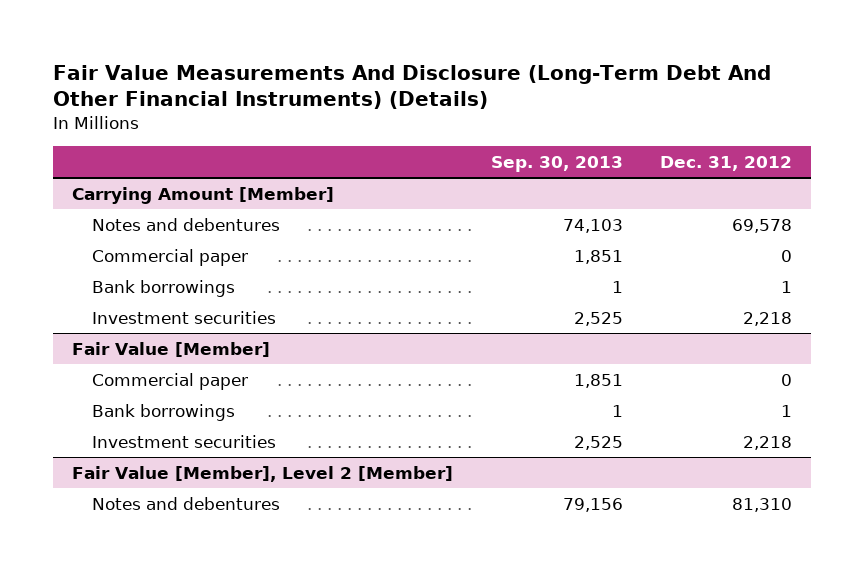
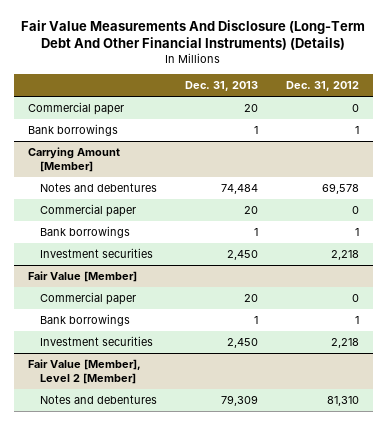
- | Sep. 30, 2013 | Dec. 31, 2012
+ | Dec. 31, 2013 | Dec. 31, 2012
+ Commercial paper | 20 | 0
+ Bank borrowings | 1 | 1

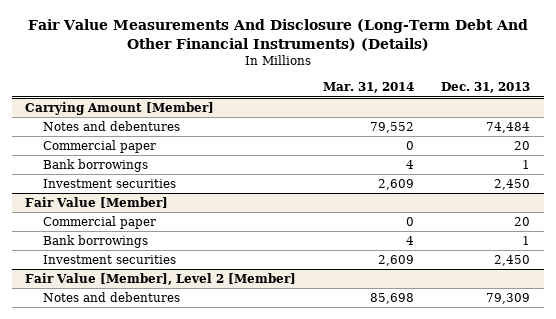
- | Dec. 31, 2013 | Dec. 31, 2012
+ | Mar. 31, 2014 | Dec. 31, 2013
- Commercial paper | 20 | 0
- Bank borrowings | 1 | 1

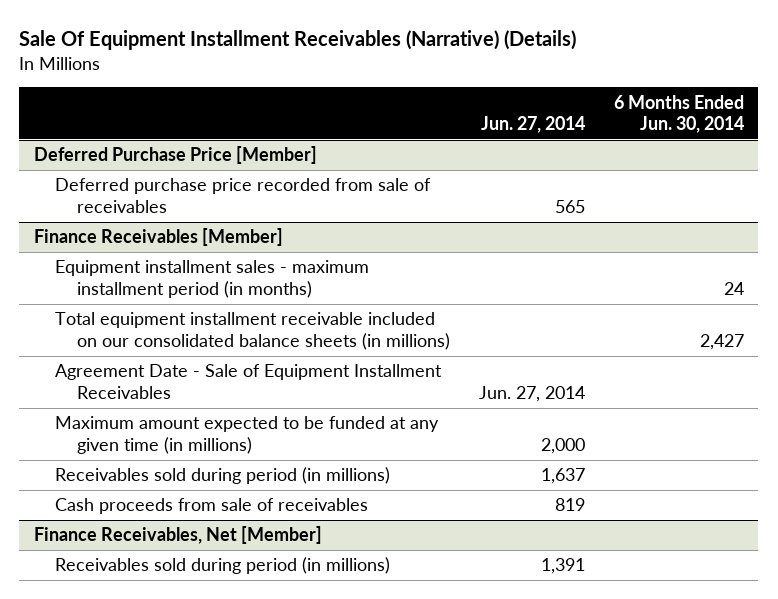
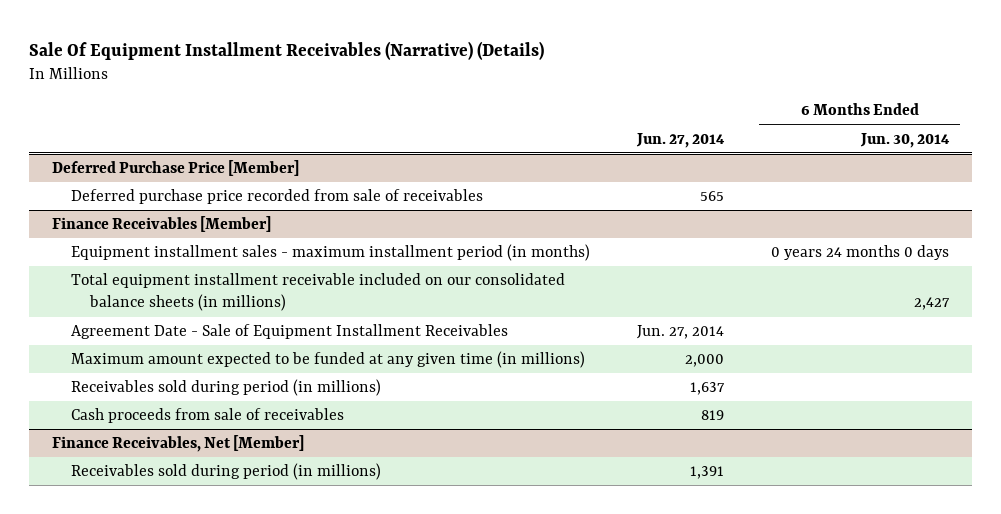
@ Finance Receivables [Member]
- Equipment installment sales - maximum installment period (in months) | | 24
+ Equipment installment sales - maximum installment period (in months) | | 0 years 24 months 0 days

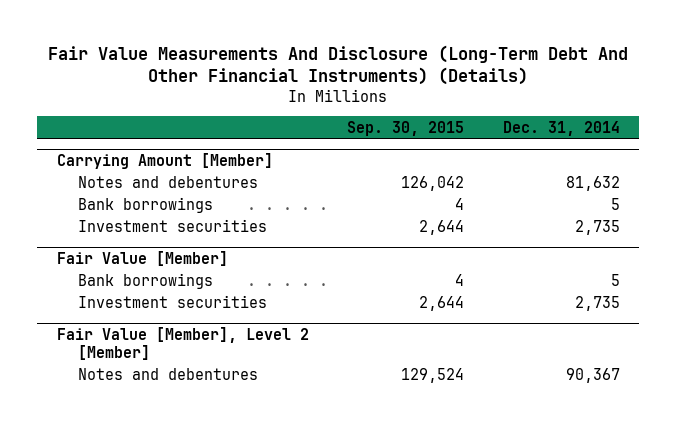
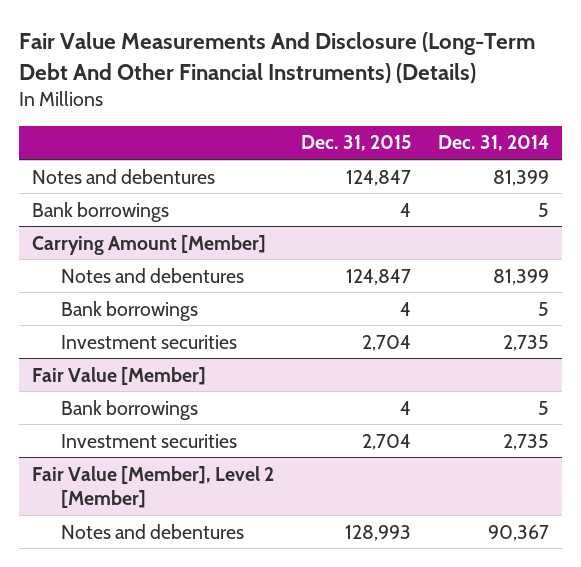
- | Sep. 30, 2015 | Dec. 31, 2014
+ | Dec. 31, 2015 | Dec. 31, 2014
+ Notes and debentures | 124,847 | 81,399
+ Bank borrowings | 4 | 5
@ Carrying Amount [Member]
- Notes and debentures | 126,042 | 81,632
+ Notes and debentures | 124,847 | 81,399

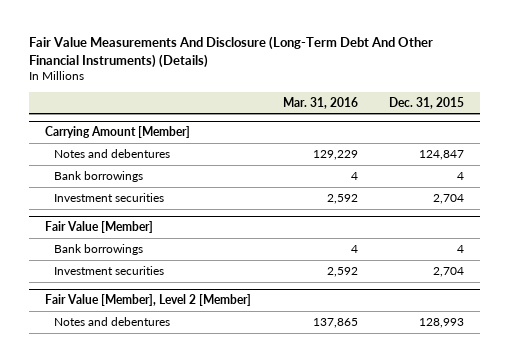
- | Dec. 31, 2015 | Dec. 31, 2014
+ | Mar. 31, 2016 | Dec. 31, 2015
- Notes and debentures | 124,847 | 81,399
- Bank borrowings | 4 | 5

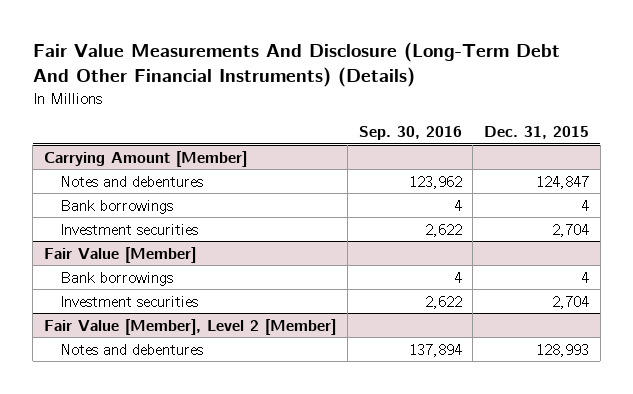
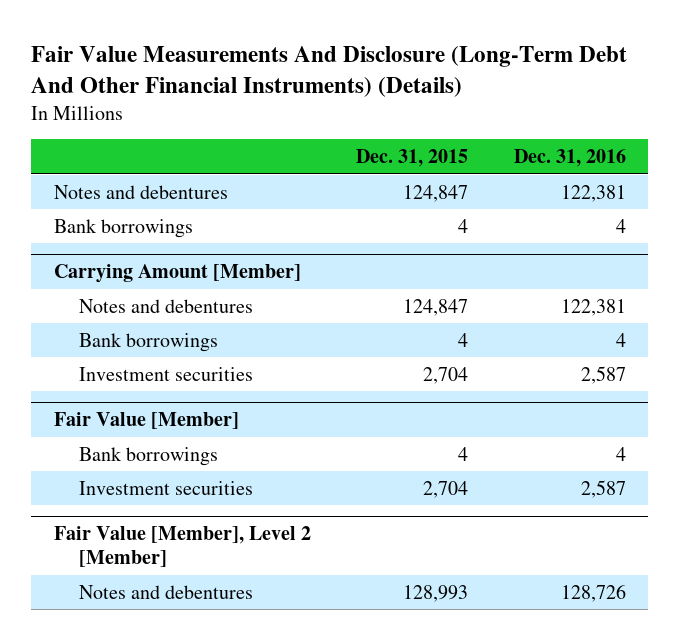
- | Sep. 30, 2016 | Dec. 31, 2015
+ | Dec. 31, 2015 | Dec. 31, 2016
+ Notes and debentures | 124,847 | 122,381
+ Bank borrowings | 4 | 4

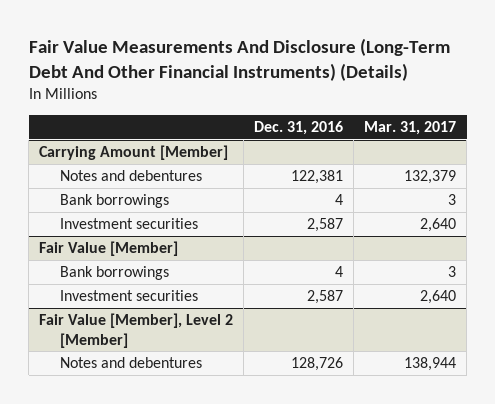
- | Dec. 31, 2015 | Dec. 31, 2016
+ | Dec. 31, 2016 | Mar. 31, 2017
- Notes and debentures | 124,847 | 122,381
- Bank borrowings | 4 | 4

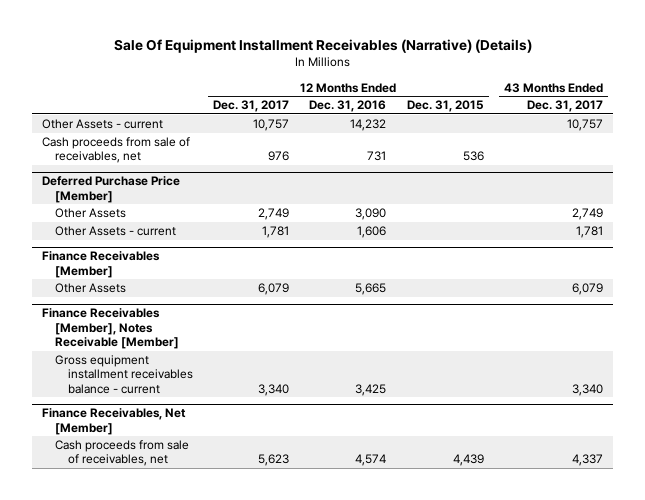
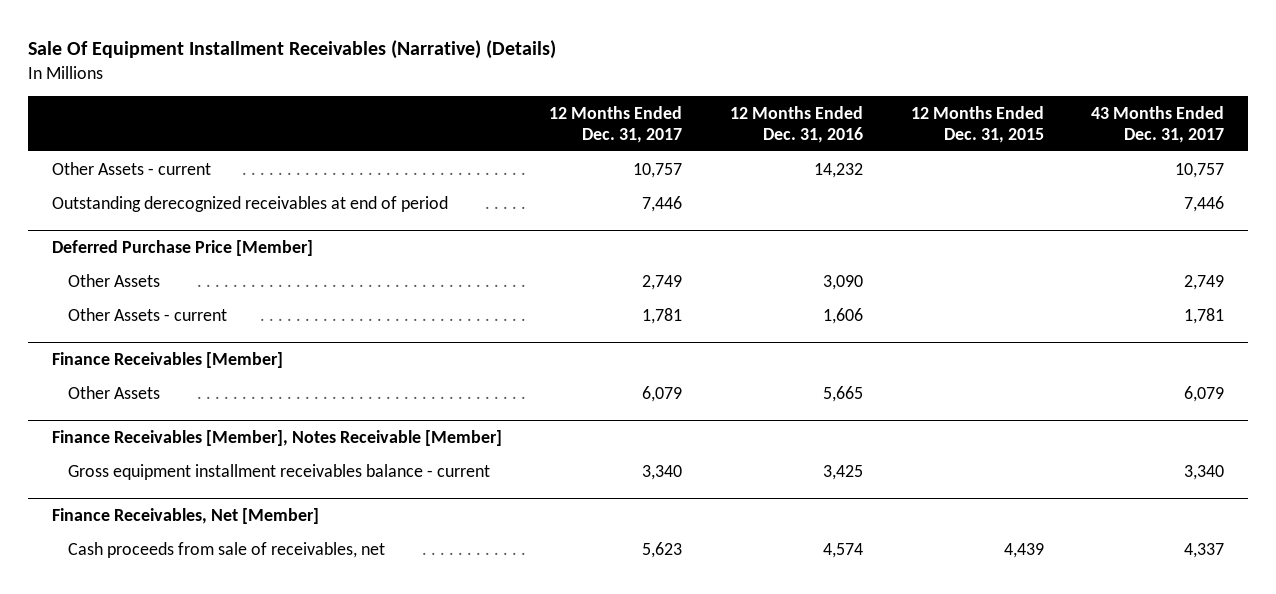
- Cash proceeds from sale of receivables, net | 976 | 731 | 536 |
+ Outstanding derecognized receivables at end of period | 7,446 | | | 7,446

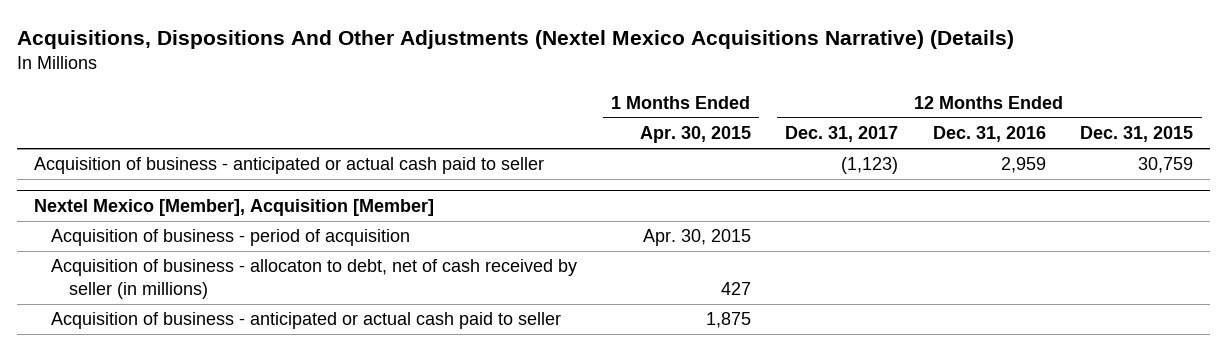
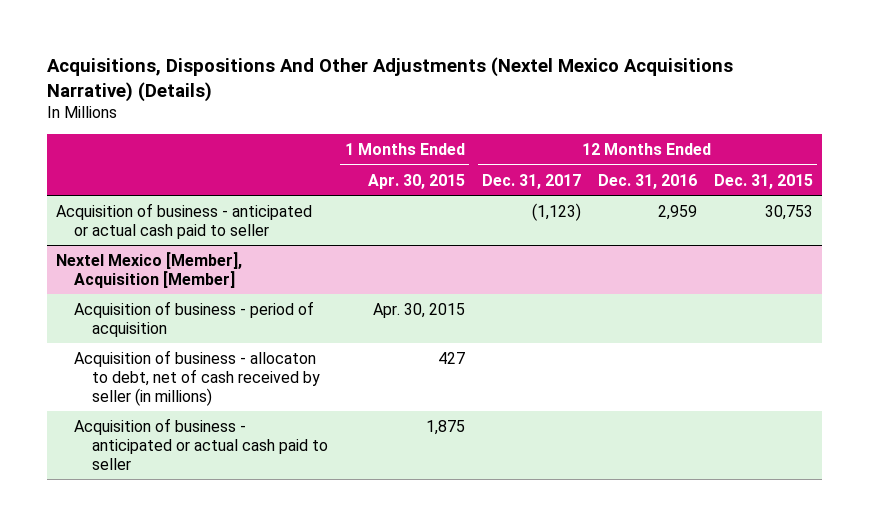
- Acquisition of business - anticipated or actual cash paid to seller | | (1,123) | 2,959 | 30,759
+ Acquisition of business - anticipated or actual cash paid to seller | | (1,123) | 2,959 | 30,753

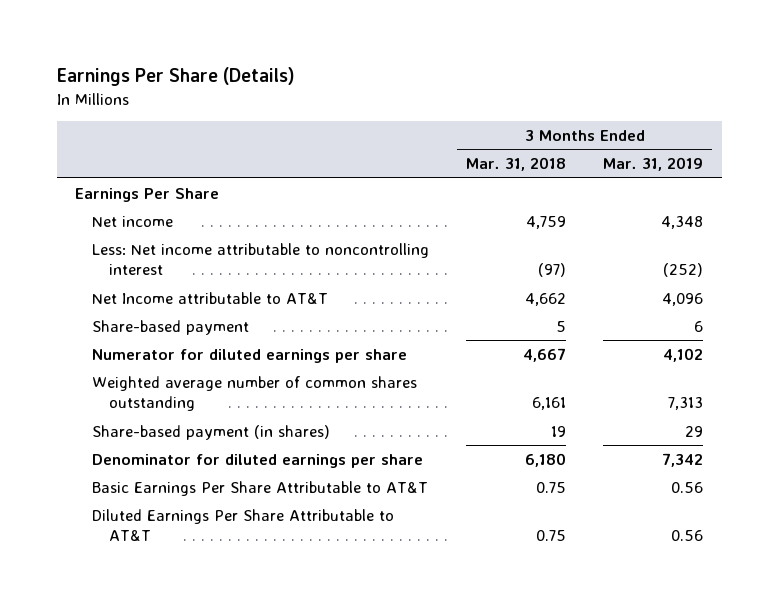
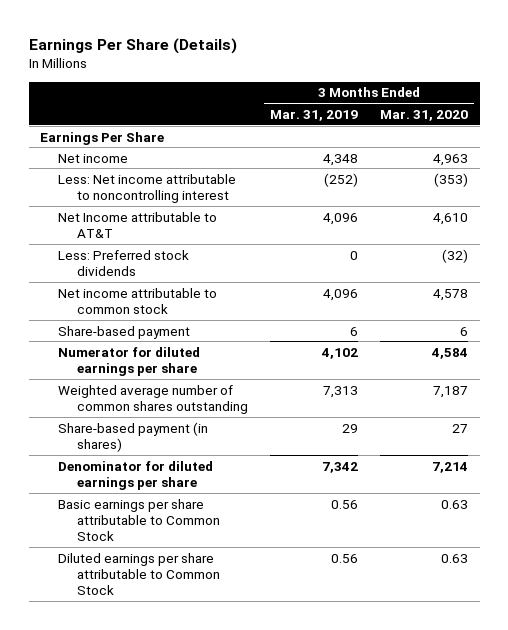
- | 3 Months Ended Mar. 31, 2018 | 3 Months Ended Mar. 31, 2019
+ | 3 Months Ended Mar. 31, 2019 | 3 Months Ended Mar. 31, 2020
+ Less: Preferred stock dividends | 0 | (32)
+ Net income attributable to common stock | 4,096 | 4,578
- Basic Earnings Per Share Attributable to AT&T | 0.75 | 0.56
- Diluted Earnings Per Share Attributable to AT&T | 0.75 | 0.56
+ Basic earnings per share attributable to Common Stock | 0.56 | 0.63
+ Diluted earnings per share attributable to Common Stock | 0.56 | 0.63

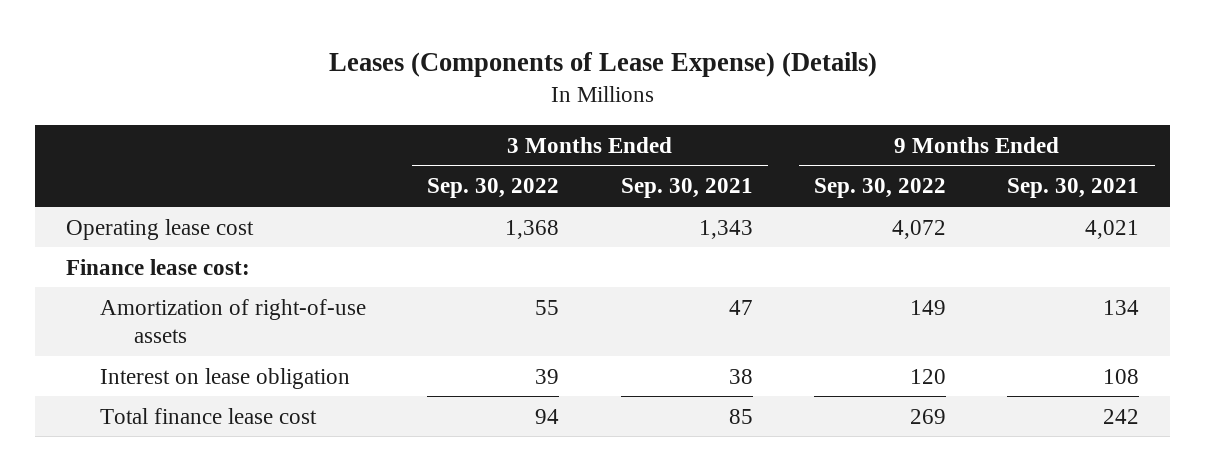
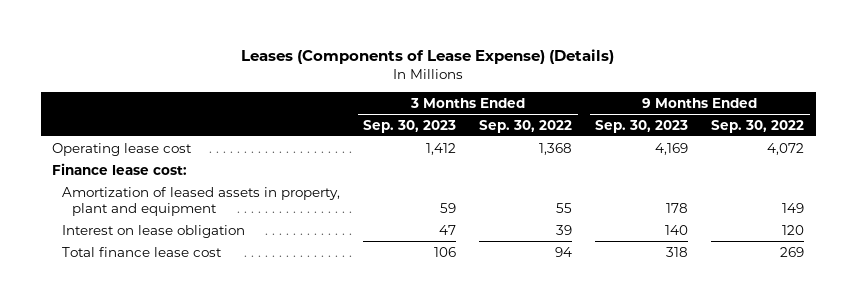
- | 3 Months Ended Sep. 30, 2022 | 3 Months Ended Sep. 30, 2021 | 9 Months Ended Sep. 30, 2022 | 9 Months Ended Sep. 30, 2021
+ | 3 Months Ended Sep. 30, 2023 | 3 Months Ended Sep. 30, 2022 | 9 Months Ended Sep. 30, 2023 | 9 Months Ended Sep. 30, 2022
- Amortization of right-of-use assets | 55 | 47 | 149 | 134
+ Amortization of leased assets in property, plant and equipment | 59 | 55 | 178 | 149

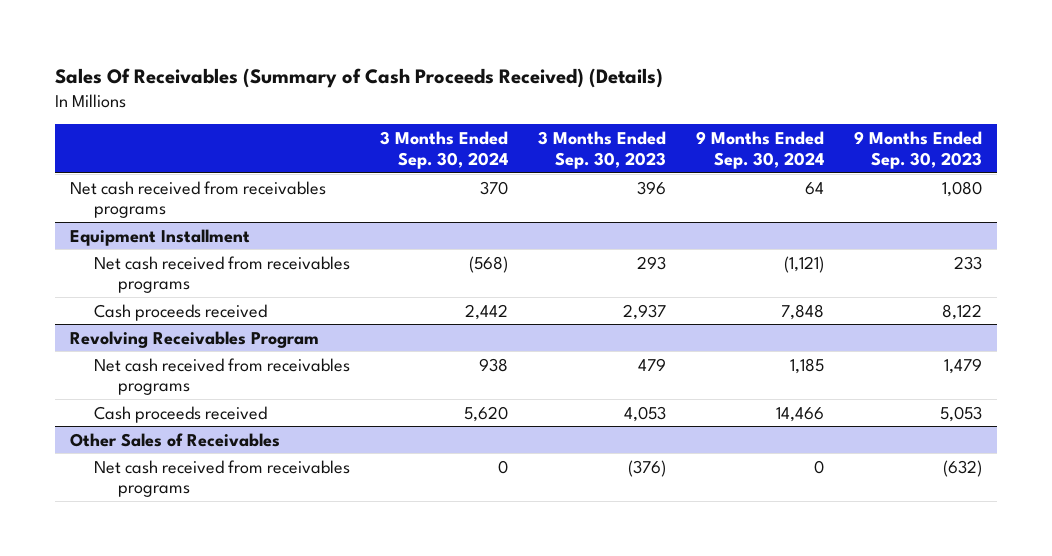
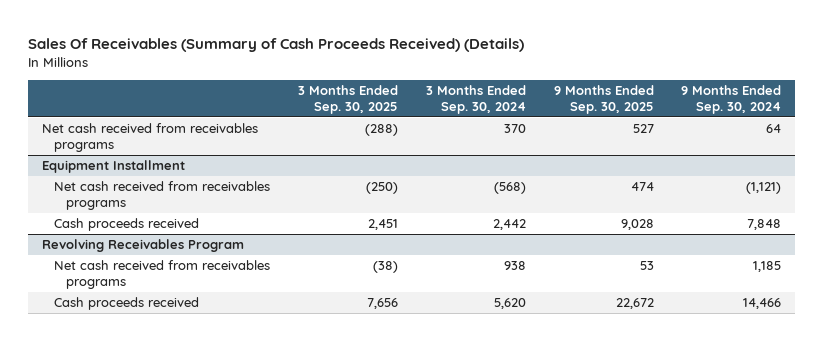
- | 3 Months Ended Sep. 30, 2024 | 3 Months Ended Sep. 30, 2023 | 9 Months Ended Sep. 30, 2024 | 9 Months Ended Sep. 30, 2023
+ | 3 Months Ended Sep. 30, 2025 | 3 Months Ended Sep. 30, 2024 | 9 Months Ended Sep. 30, 2025 | 9 Months Ended Sep. 30, 2024
- Other Sales of Receivables
- Net cash received from receivables programs | 0 | (376) | 0 | (632)

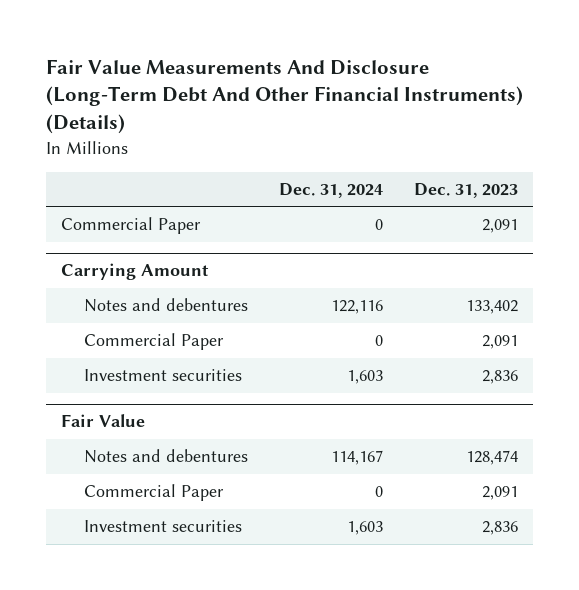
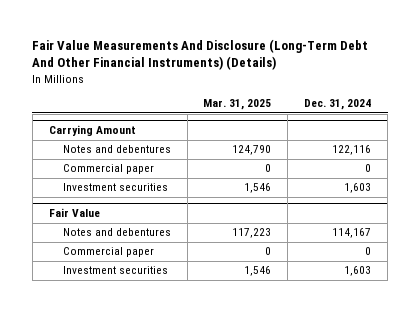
- | Dec. 31, 2024 | Dec. 31, 2023
+ | Mar. 31, 2025 | Dec. 31, 2024
- Commercial Paper | 0 | 2,091
@ Carrying Amount
- Commercial Paper | 0 | 2,091
+ Commercial paper | 0 | 0
@ Fair Value
- Commercial Paper | 0 | 2,091
+ Commercial paper | 0 | 0

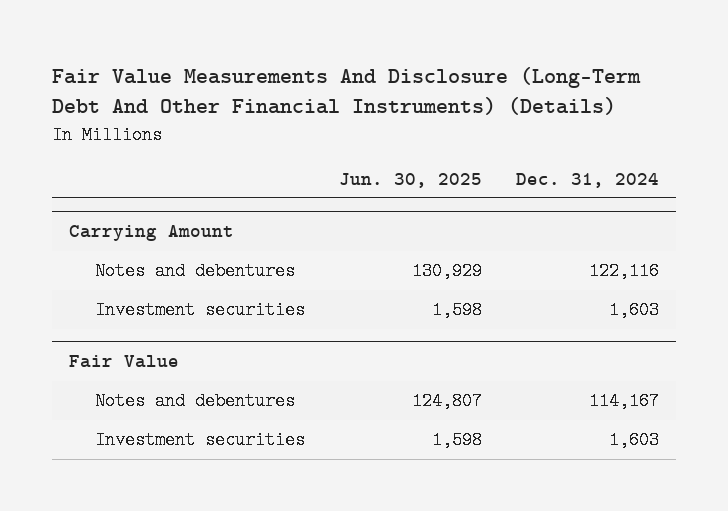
- | Mar. 31, 2025 | Dec. 31, 2024
+ | Jun. 30, 2025 | Dec. 31, 2024
@ Carrying Amount
- Commercial paper | 0 | 0
@ Fair Value
- Commercial paper | 0 | 0

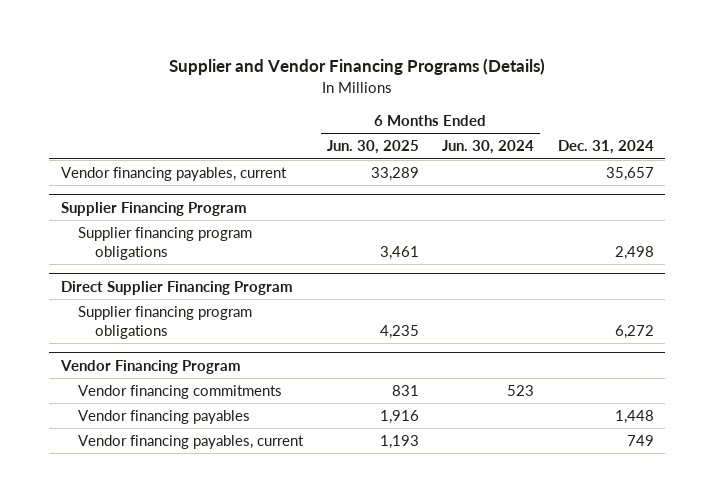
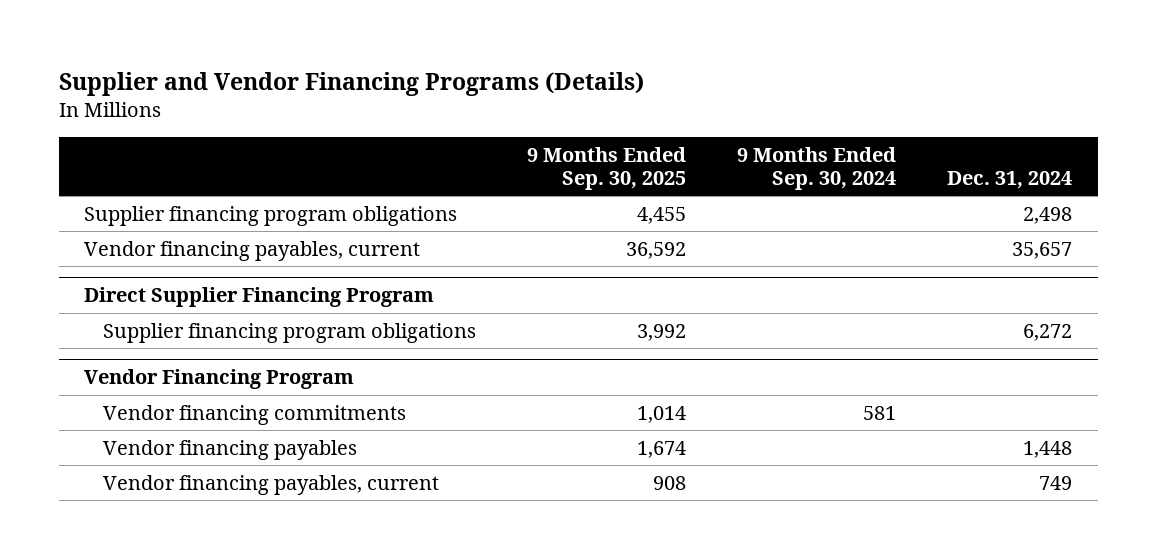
- | 6 Months Ended Jun. 30, 2025 | 6 Months Ended Jun. 30, 2024 | Dec. 31, 2024
+ | 9 Months Ended Sep. 30, 2025 | 9 Months Ended Sep. 30, 2024 | Dec. 31, 2024
- Supplier Financing Program
moved down: Vendor financing payables, current | 36,592 | | 35,657

